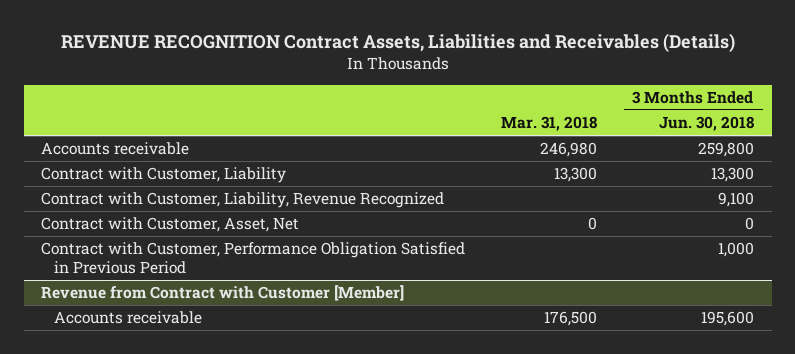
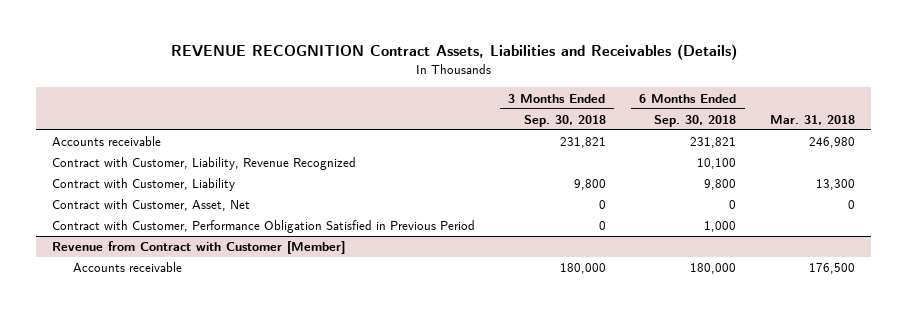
- | Mar. 31, 2018 | 3 Months Ended Jun. 30, 2018
+ | 3 Months Ended Sep. 30, 2018 | 6 Months Ended Sep. 30, 2018 | Mar. 31, 2018
moved down: Contract with Customer, Liability | 9,800 | 9,800 | 13,300

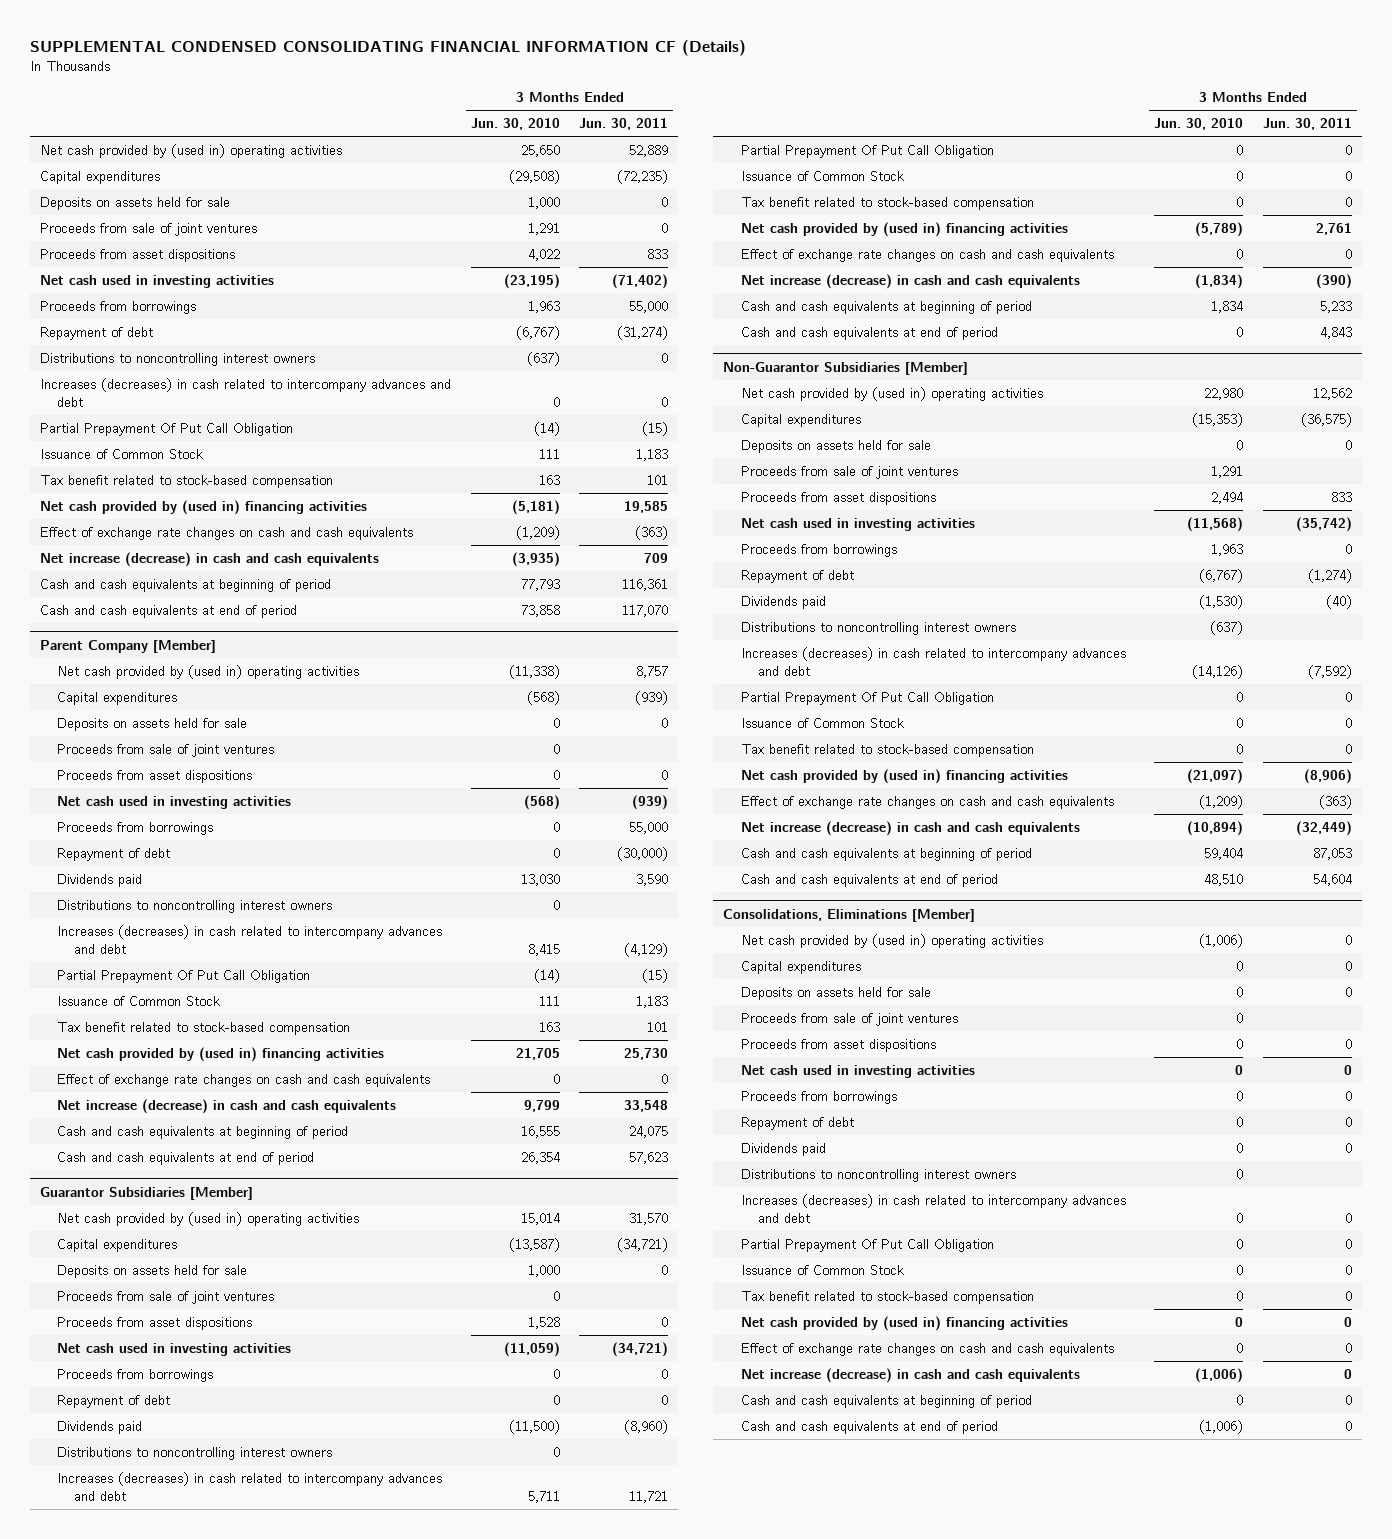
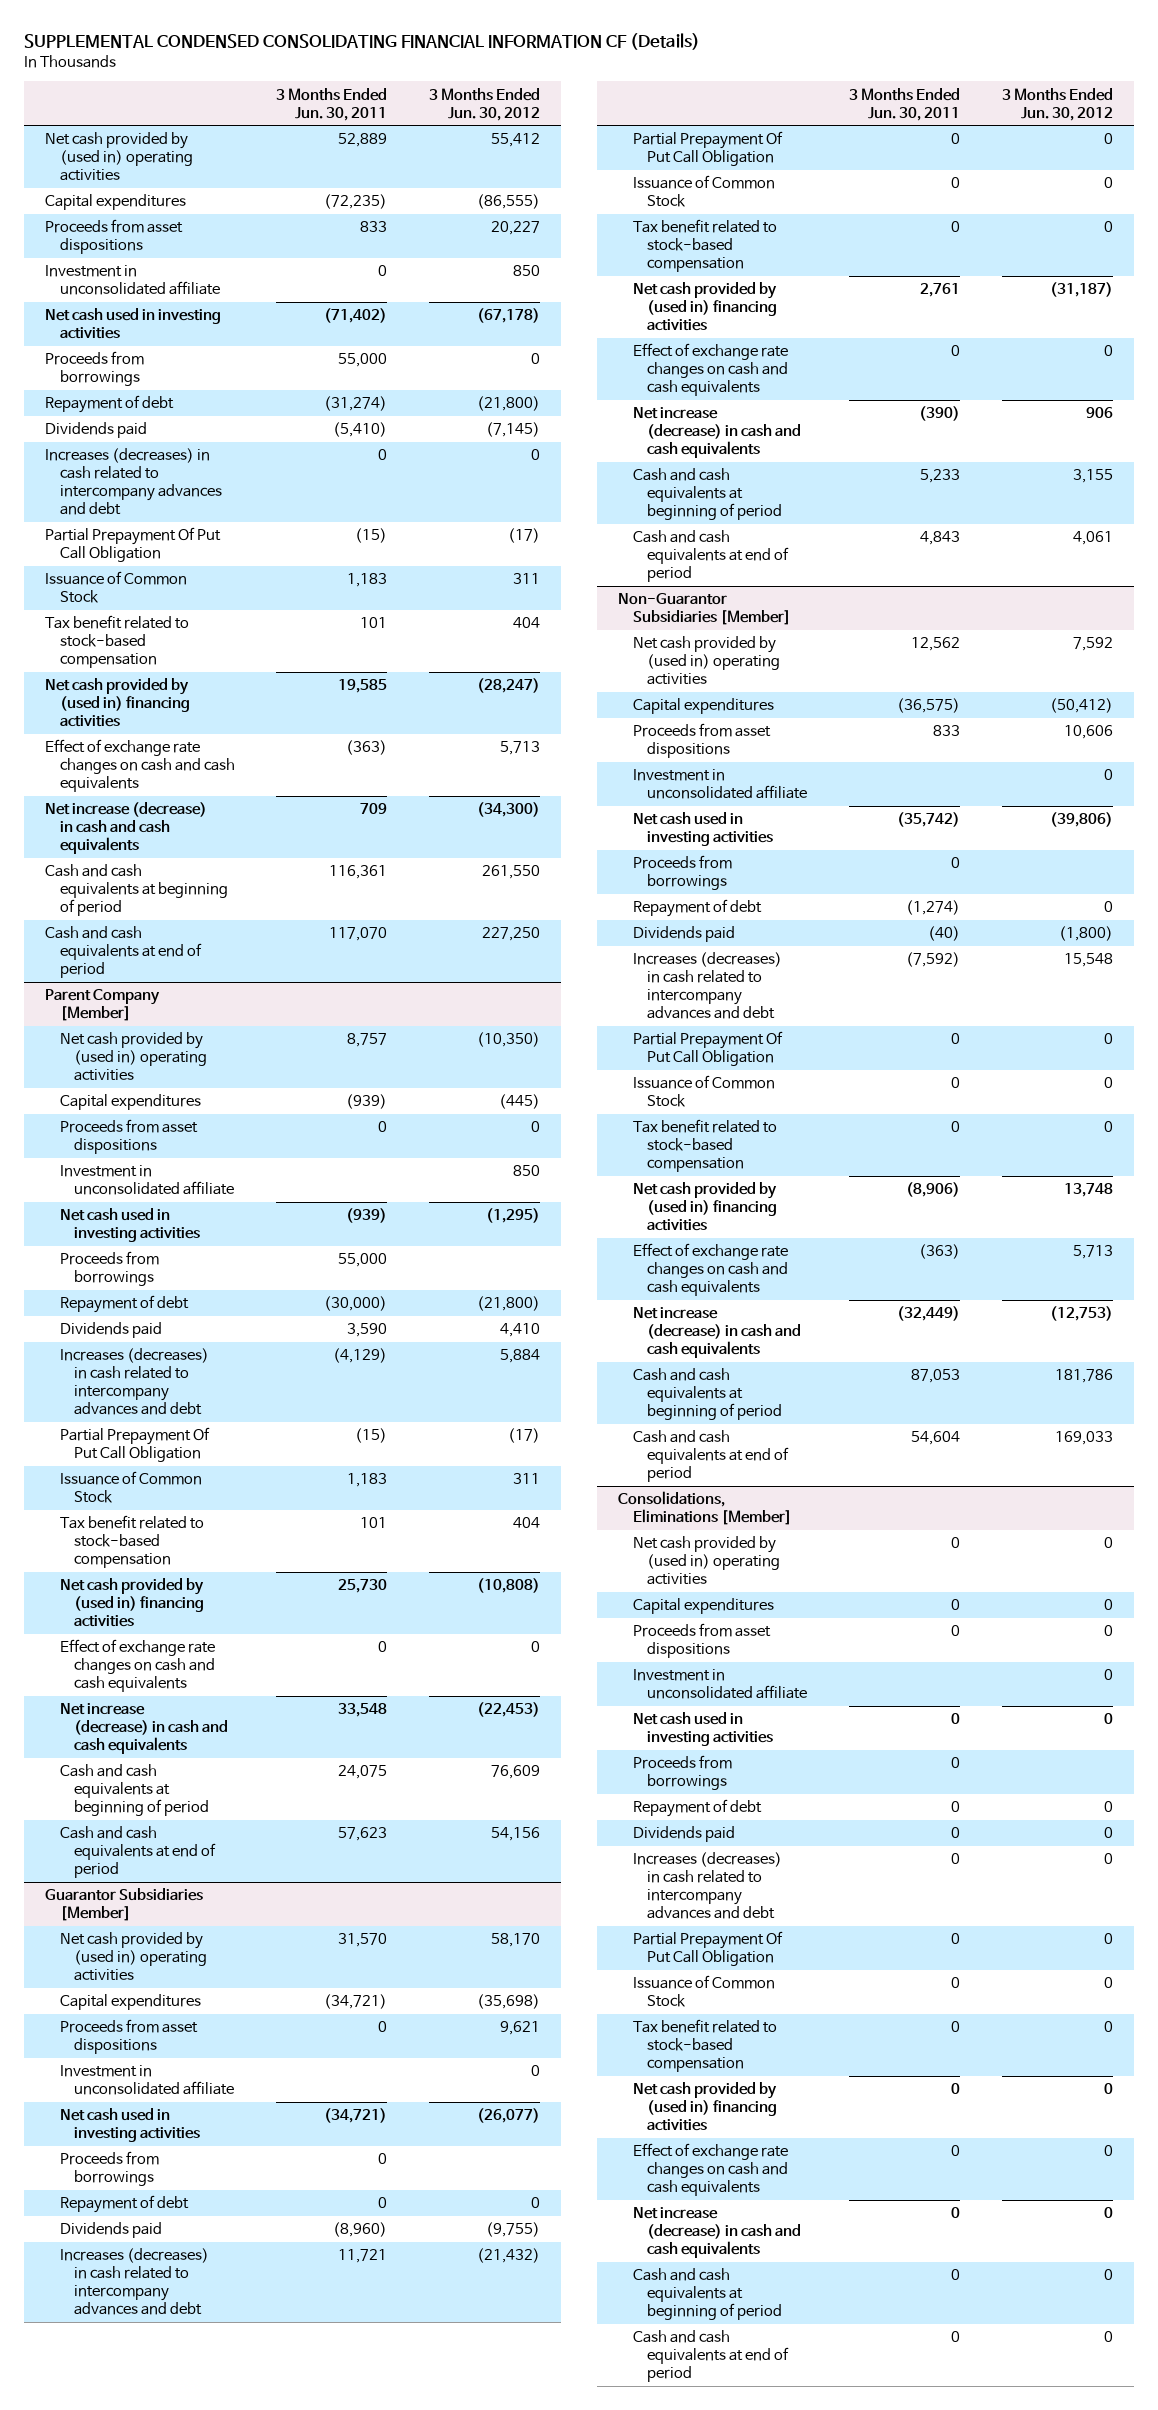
- | 3 Months Ended Jun. 30, 2010 | 3 Months Ended Jun. 30, 2011
+ | 3 Months Ended Jun. 30, 2011 | 3 Months Ended Jun. 30, 2012
- Deposits on assets held for sale | 1,000 | 0
- Proceeds from sale of joint ventures | 1,291 | 0
+ Investment in unconsolidated affiliate | 0 | 850
- Distributions to noncontrolling interest owners | (637) | 0
+ Dividends paid | (5,410) | (7,145)
@ Parent Company [Member]
- Deposits on assets held for sale | 0 | 0
- Proceeds from sale of joint ventures | 0 |
+ Investment in unconsolidated affiliate | | 850
- Distributions to noncontrolling interest owners | 0 |
@ Guarantor Subsidiaries [Member]
- Deposits on assets held for sale | 1,000 | 0
- Proceeds from sale of joint ventures | 0 |
+ Investment in unconsolidated affiliate | | 0
- Distributions to noncontrolling interest owners | 0 |
@ Non-Guarantor Subsidiaries [Member]
- Deposits on assets held for sale | 0 | 0
- Proceeds from sale of joint ventures | 1,291 |
+ Investment in unconsolidated affiliate | | 0
- Distributions to noncontrolling interest owners | (637) |
@ Consolidations, Eliminations [Member]
- Deposits on assets held for sale | 0 | 0
- Proceeds from sale of joint ventures | 0 |
+ Investment in unconsolidated affiliate | | 0
- Distributions to noncontrolling interest owners | 0 |

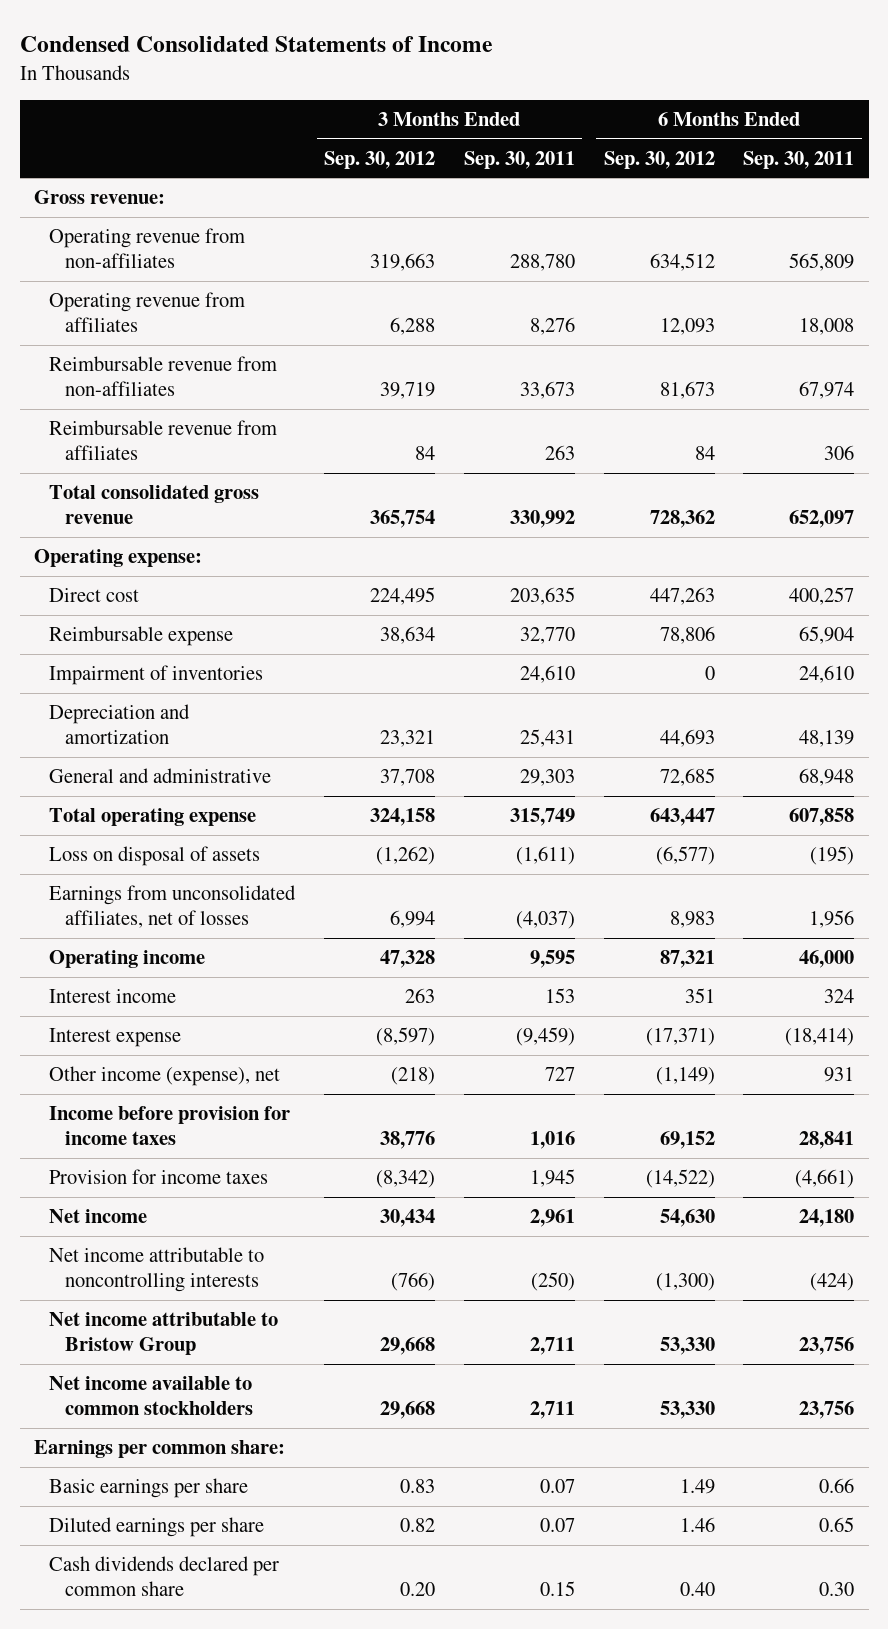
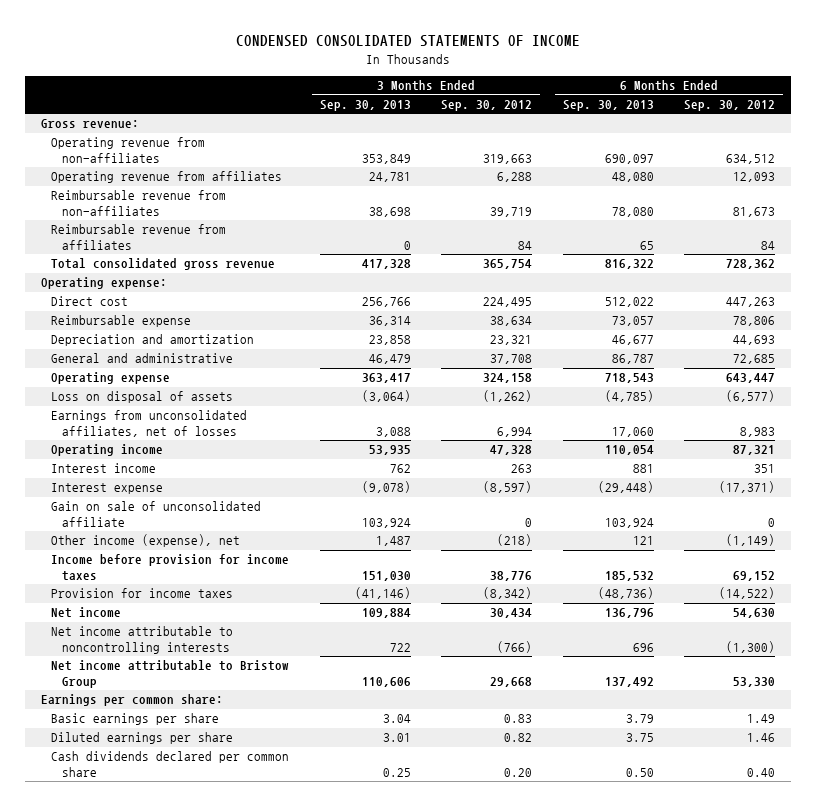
- Condensed Consolidated Statements of Income
+ CONDENSED CONSOLIDATED STATEMENTS OF INCOME
- | 3 Months Ended Sep. 30, 2012 | 3 Months Ended Sep. 30, 2011 | 6 Months Ended Sep. 30, 2012 | 6 Months Ended Sep. 30, 2011
+ | 3 Months Ended Sep. 30, 2013 | 3 Months Ended Sep. 30, 2012 | 6 Months Ended Sep. 30, 2013 | 6 Months Ended Sep. 30, 2012
- Impairment of inventories | | 24,610 | 0 | 24,610
- Total operating expense | 324,158 | 315,749 | 643,447 | 607,858
+ Operating expense | 363,417 | 324,158 | 718,543 | 643,447
+ Gain on sale of unconsolidated affiliate | 103,924 | 0 | 103,924 | 0
- Net income available to common stockholders | 29,668 | 2,711 | 53,330 | 23,756

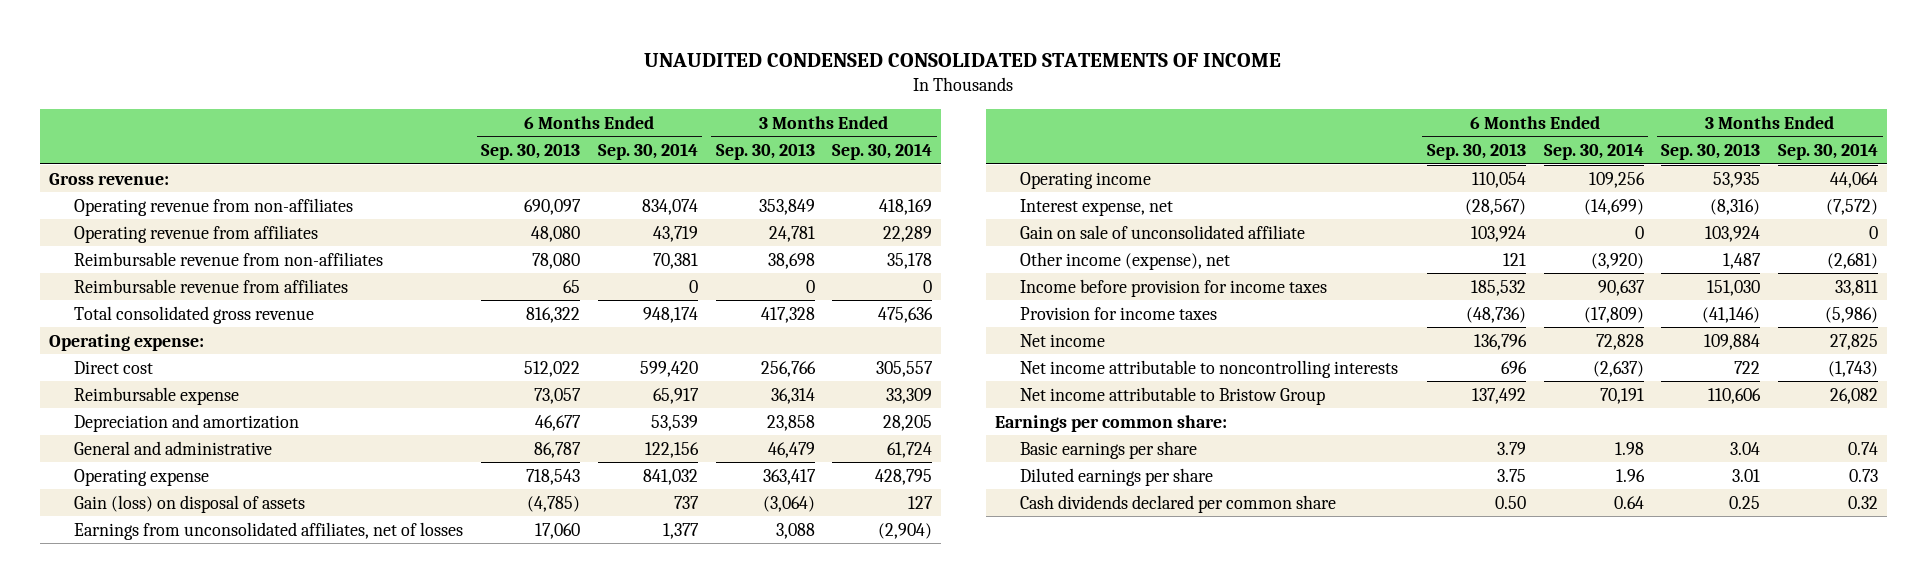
- CONDENSED CONSOLIDATED STATEMENTS OF INCOME
+ UNAUDITED CONDENSED CONSOLIDATED STATEMENTS OF INCOME
- | 3 Months Ended Sep. 30, 2013 | 3 Months Ended Sep. 30, 2012 | 6 Months Ended Sep. 30, 2013 | 6 Months Ended Sep. 30, 2012
+ | 6 Months Ended Sep. 30, 2013 | 6 Months Ended Sep. 30, 2014 | 3 Months Ended Sep. 30, 2013 | 3 Months Ended Sep. 30, 2014
- Loss on disposal of assets | (3,064) | (1,262) | (4,785) | (6,577)
+ Gain (loss) on disposal of assets | (4,785) | 737 | (3,064) | 127
- Interest income | 762 | 263 | 881 | 351
- Interest expense | (9,078) | (8,597) | (29,448) | (17,371)
+ Interest expense, net | (28,567) | (14,699) | (8,316) | (7,572)

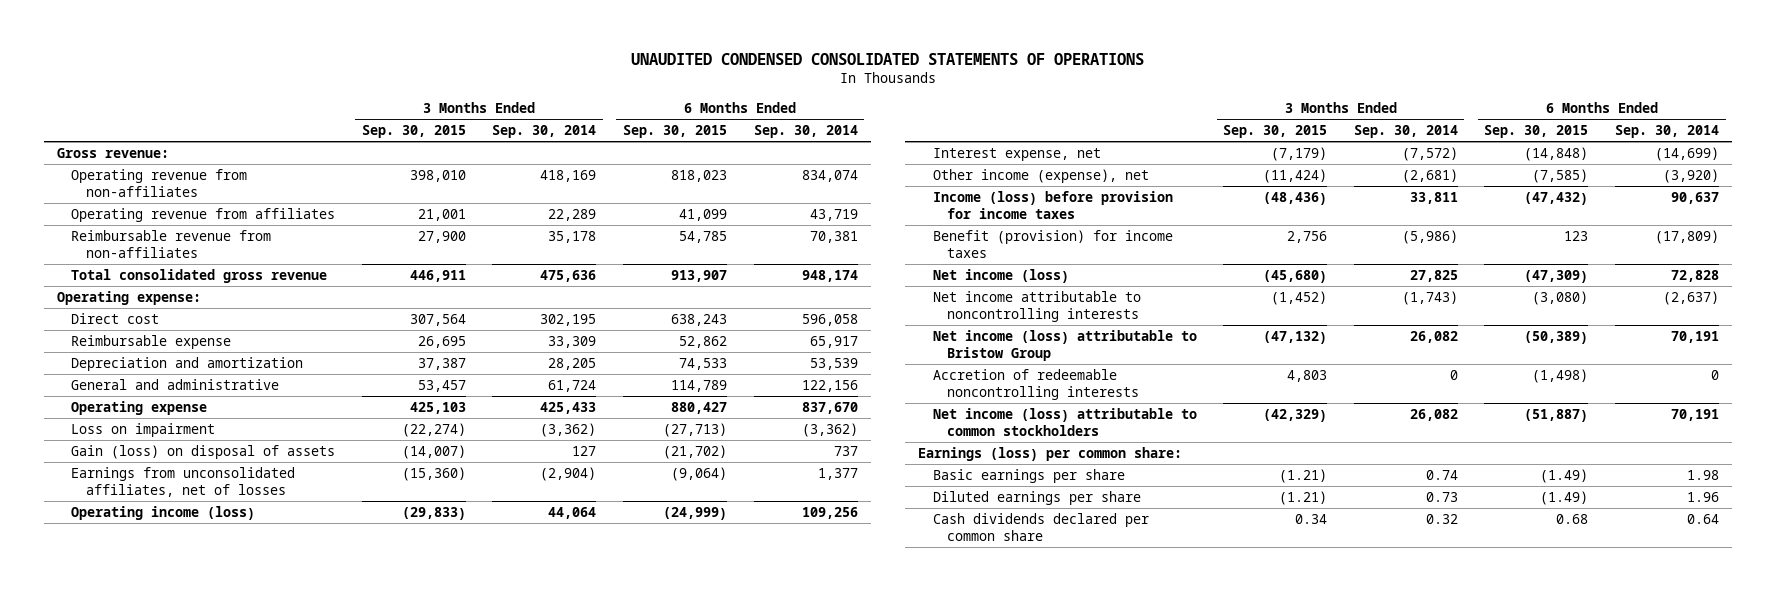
- UNAUDITED CONDENSED CONSOLIDATED STATEMENTS OF INCOME
+ UNAUDITED CONDENSED CONSOLIDATED STATEMENTS OF OPERATIONS
- | 6 Months Ended Sep. 30, 2013 | 6 Months Ended Sep. 30, 2014 | 3 Months Ended Sep. 30, 2013 | 3 Months Ended Sep. 30, 2014
+ | 3 Months Ended Sep. 30, 2015 | 3 Months Ended Sep. 30, 2014 | 6 Months Ended Sep. 30, 2015 | 6 Months Ended Sep. 30, 2014
- Reimbursable revenue from affiliates | 65 | 0 | 0 | 0
- Direct cost | 512,022 | 599,420 | 256,766 | 305,557
+ Direct cost | 307,564 | 302,195 | 638,243 | 596,058
- Operating expense | 718,543 | 841,032 | 363,417 | 428,795
+ Operating expense | 425,103 | 425,433 | 880,427 | 837,670
+ Loss on impairment | (22,274) | (3,362) | (27,713) | (3,362)
- Operating income | 110,054 | 109,256 | 53,935 | 44,064
+ Operating income (loss) | (29,833) | 44,064 | (24,999) | 109,256
- Gain on sale of unconsolidated affiliate | 103,924 | 0 | 103,924 | 0
- Income before provision for income taxes | 185,532 | 90,637 | 151,030 | 33,811
- Provision for income taxes | (48,736) | (17,809) | (41,146) | (5,986)
- Net income | 136,796 | 72,828 | 109,884 | 27,825
+ Income (loss) before provision for income taxes | (48,436) | 33,811 | (47,432) | 90,637
+ Benefit (provision) for income taxes | 2,756 | (5,986) | 123 | (17,809)
+ Net income (loss) | (45,680) | 27,825 | (47,309) | 72,828
- Net income attributable to Bristow Group | 137,492 | 70,191 | 110,606 | 26,082
- Earnings per common share:
+ Net income (loss) attributable to Bristow Group | (47,132) | 26,082 | (50,389) | 70,191
+ Accretion of redeemable noncontrolling interests | 4,803 | 0 | (1,498) | 0
+ Net income (loss) attributable to common stockholders | (42,329) | 26,082 | (51,887) | 70,191
+ Earnings (loss) per common share:

